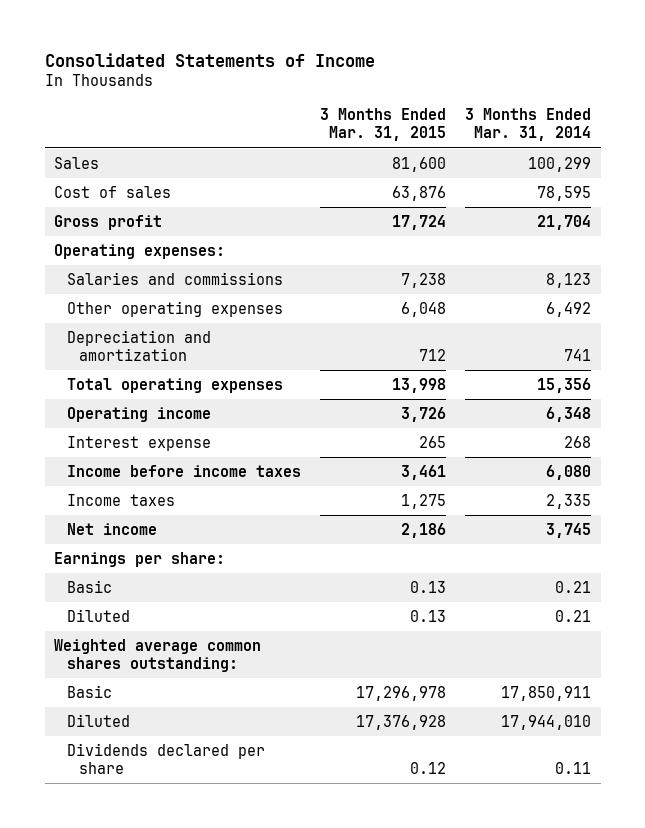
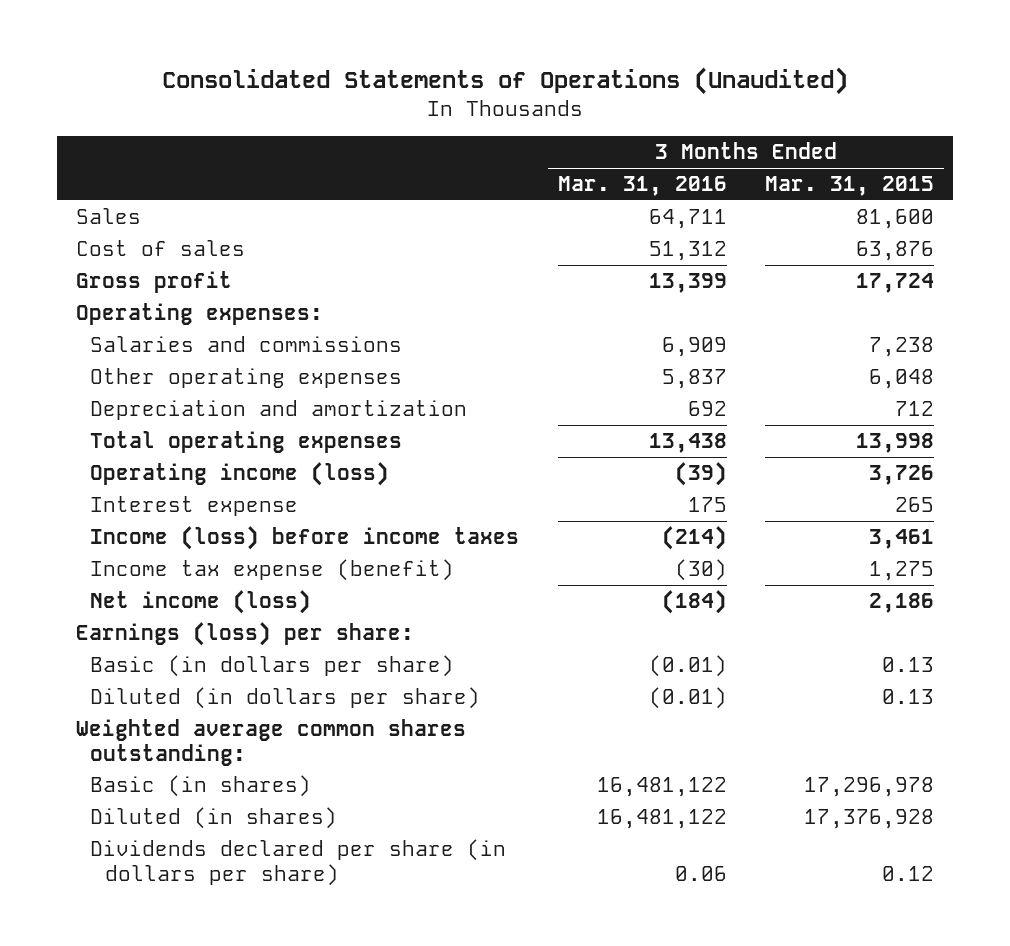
- Consolidated Statements of Income
+ Consolidated Statements of Operations (Unaudited)
- | 3 Months Ended Mar. 31, 2015 | 3 Months Ended Mar. 31, 2014
+ | 3 Months Ended Mar. 31, 2016 | 3 Months Ended Mar. 31, 2015
- Operating income | 3,726 | 6,348
+ Operating income (loss) | (39) | 3,726
- Income before income taxes | 3,461 | 6,080
- Income taxes | 1,275 | 2,335
- Net income | 2,186 | 3,745
- Earnings per share:
- Basic | 0.13 | 0.21
- Diluted | 0.13 | 0.21
+ Income (loss) before income taxes | (214) | 3,461
+ Income tax expense (benefit) | (30) | 1,275
+ Net income (loss) | (184) | 2,186
+ Earnings (loss) per share:
+ Basic (in dollars per share) | (0.01) | 0.13
+ Diluted (in dollars per share) | (0.01) | 0.13
- Basic | 17,296,978 | 17,850,911
- Diluted | 17,376,928 | 17,944,010
- Dividends declared per share | 0.12 | 0.11
+ Basic (in shares) | 16,481,122 | 17,296,978
+ Diluted (in shares) | 16,481,122 | 17,376,928
+ Dividends declared per share (in dollars per share) | 0.06 | 0.12

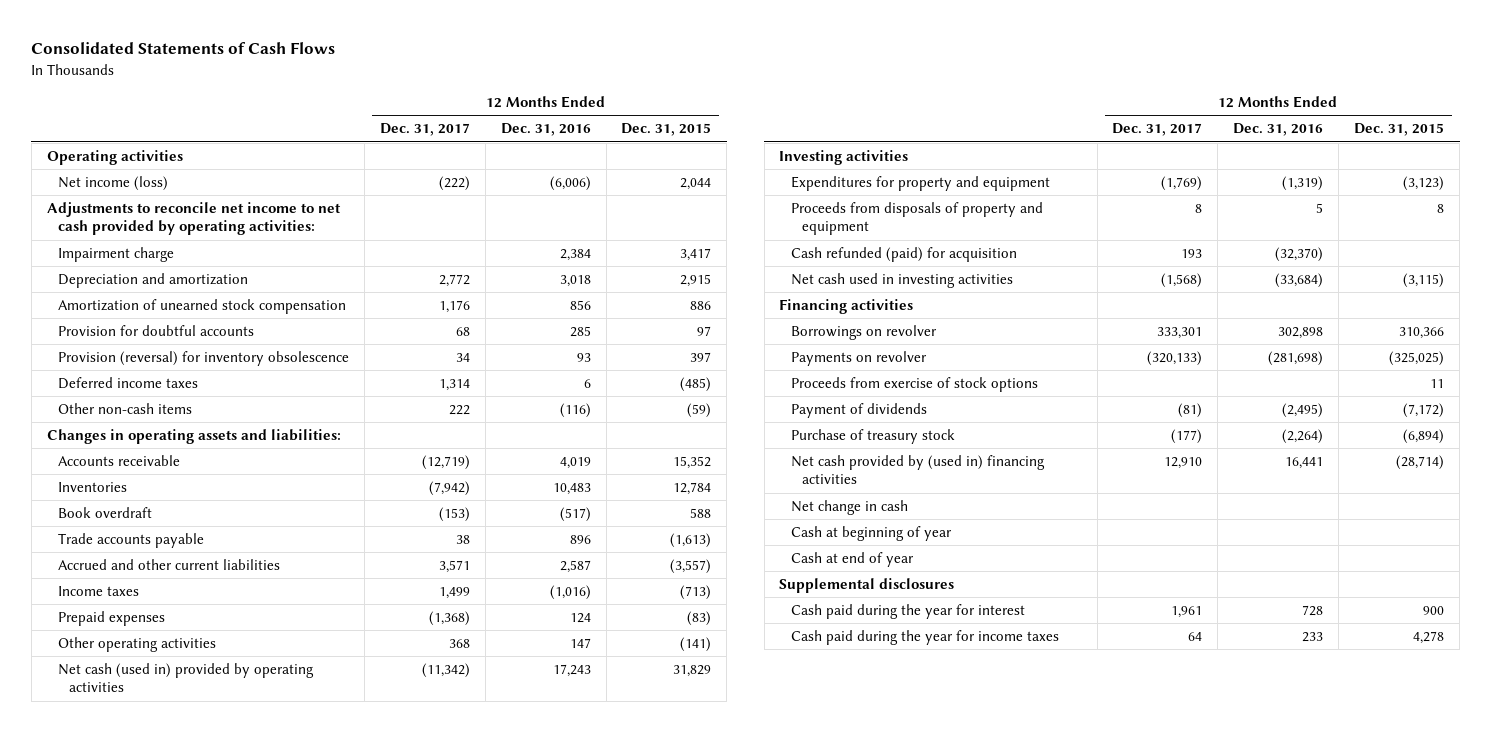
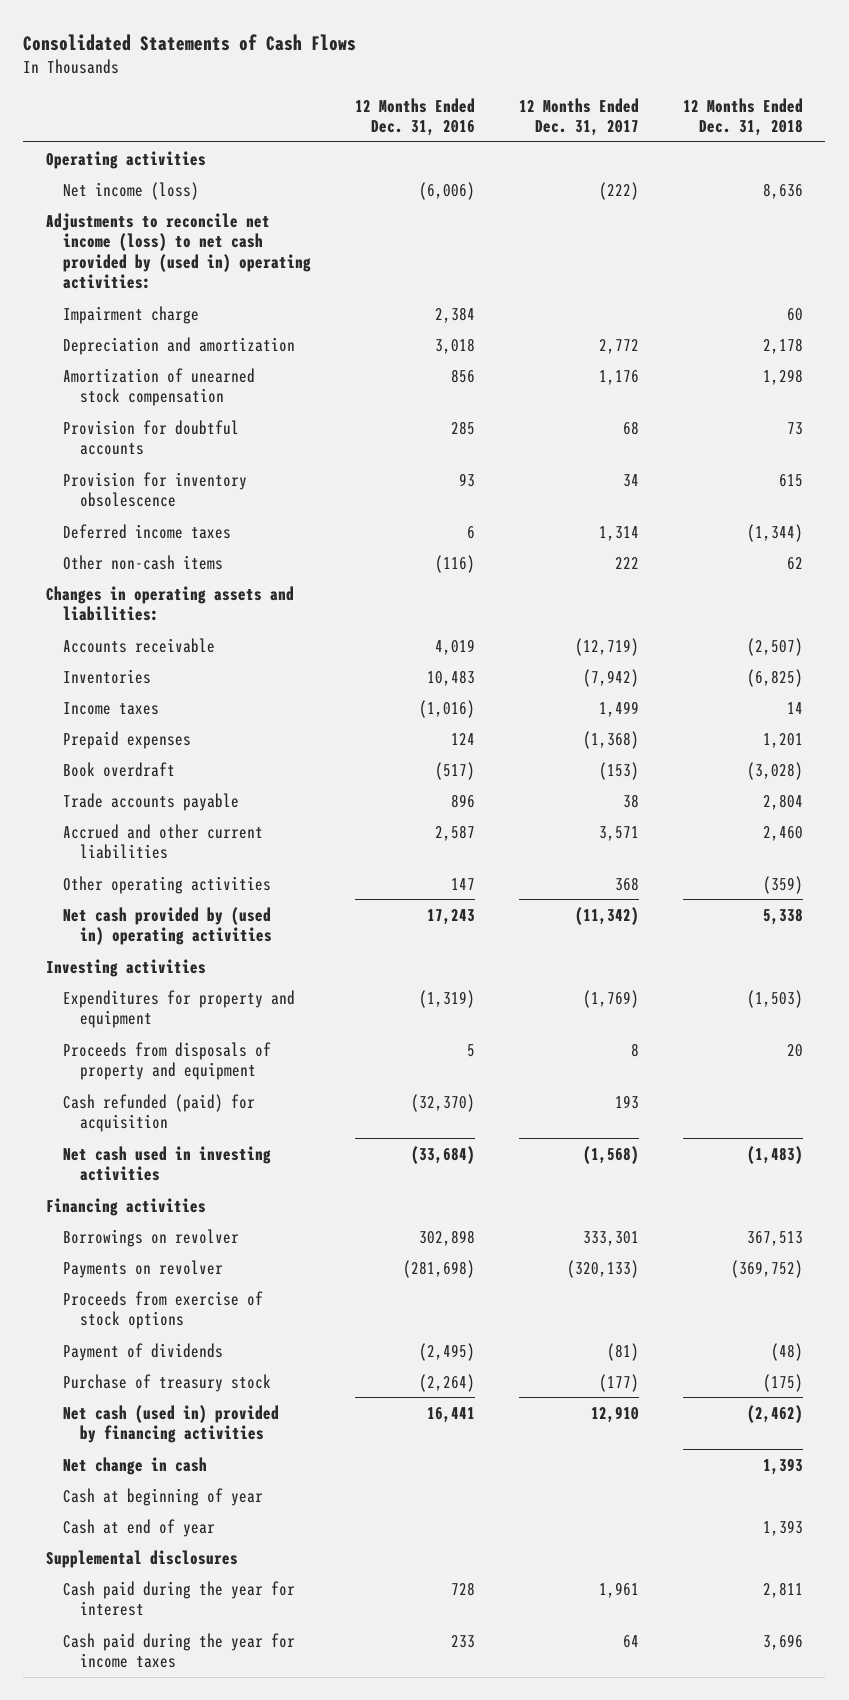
- | 12 Months Ended Dec. 31, 2017 | 12 Months Ended Dec. 31, 2016 | 12 Months Ended Dec. 31, 2015
+ | 12 Months Ended Dec. 31, 2016 | 12 Months Ended Dec. 31, 2017 | 12 Months Ended Dec. 31, 2018
- Adjustments to reconcile net income to net cash provided by operating activities:
+ Adjustments to reconcile net income (loss) to net cash provided by (used in) operating activities:
- Provision (reversal) for inventory obsolescence | 34 | 93 | 397
+ Provision for inventory obsolescence | 93 | 34 | 615
moved up: Income taxes | (1,016) | 1,499 | 14
moved up: Prepaid expenses | 124 | (1,368) | 1,201
- Net cash (used in) provided by operating activities | (11,342) | 17,243 | 31,829
+ Net cash provided by (used in) operating activities | 17,243 | (11,342) | 5,338
- Net cash provided by (used in) financing activities | 12,910 | 16,441 | (28,714)
+ Net cash (used in) provided by financing activities | 16,441 | 12,910 | (2,462)

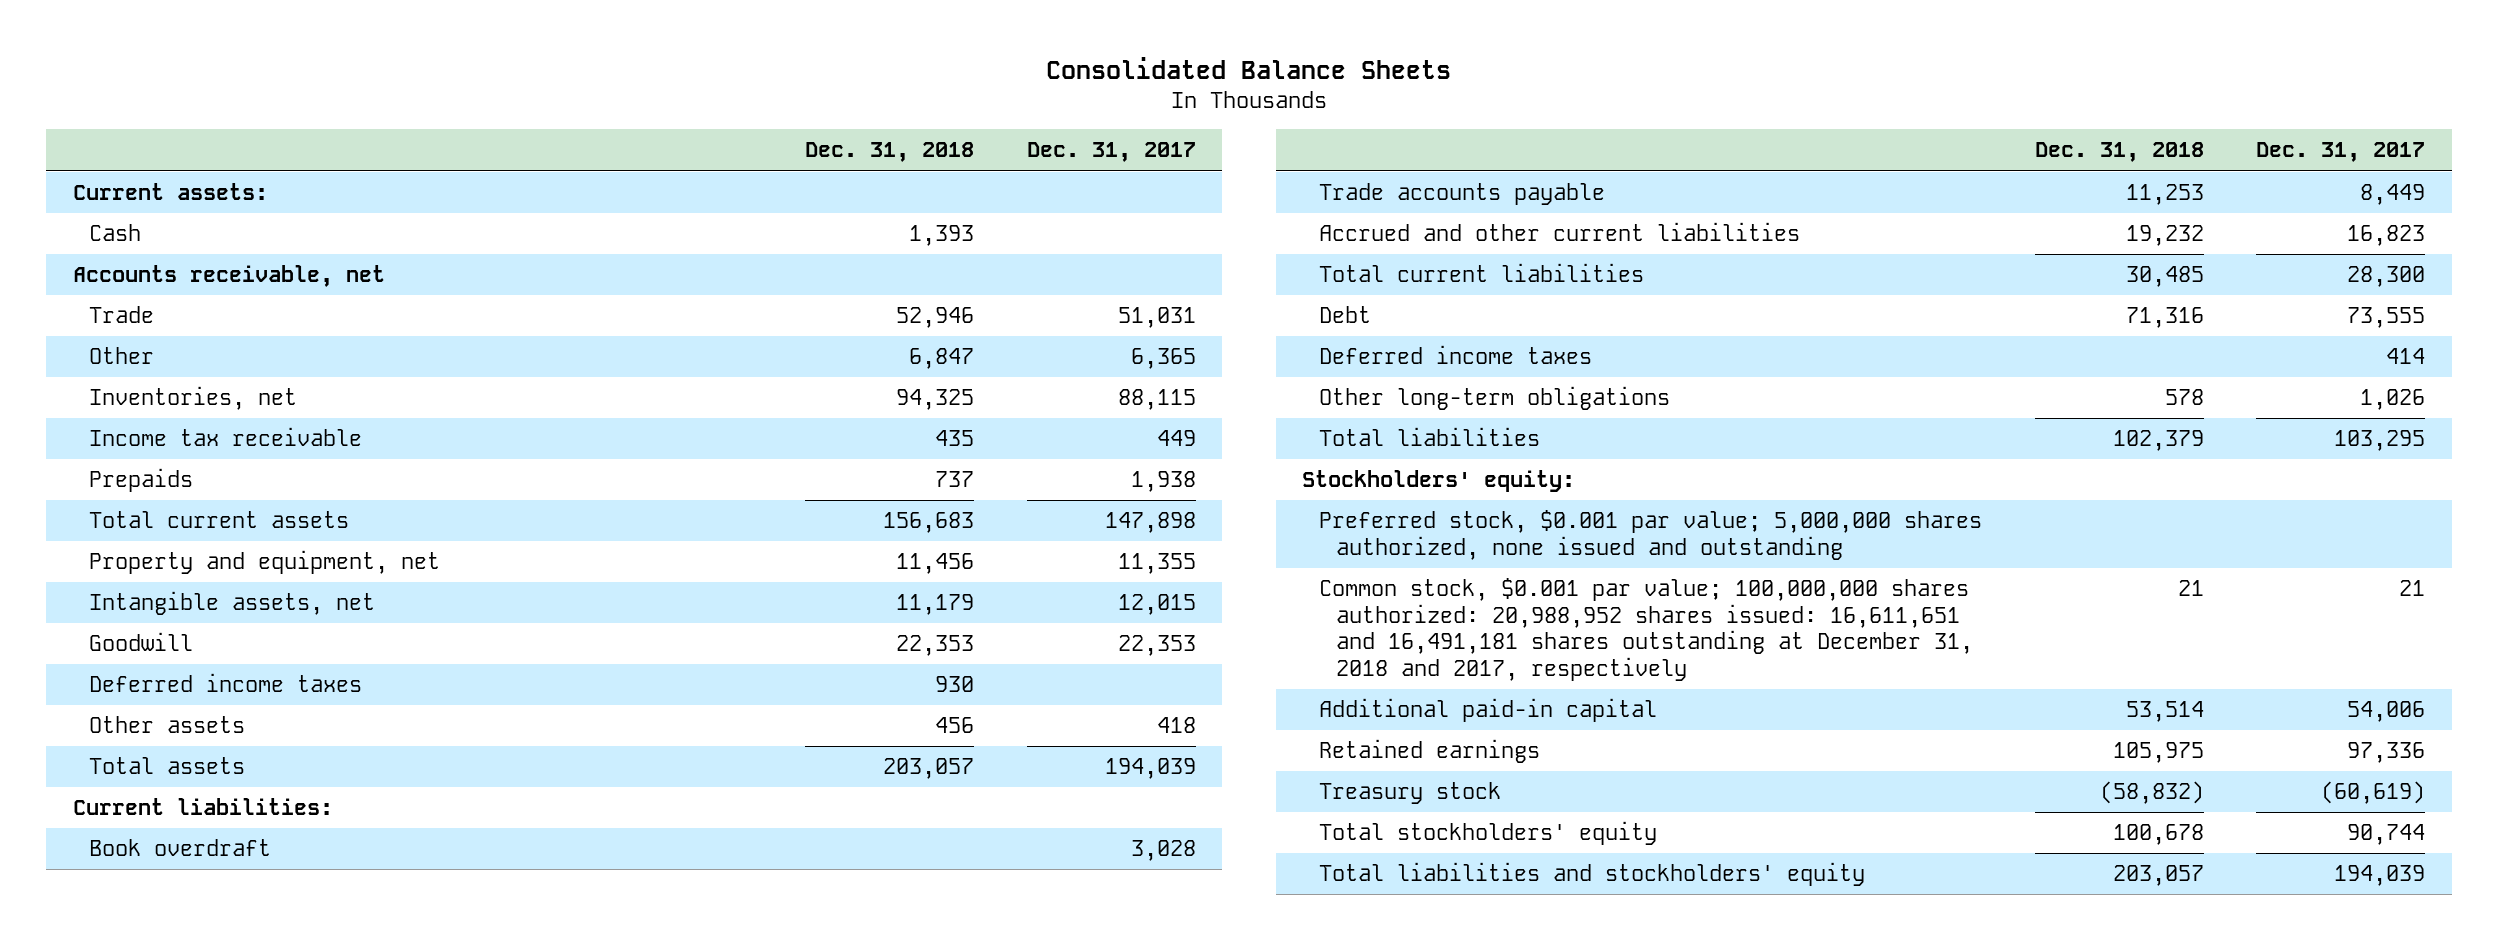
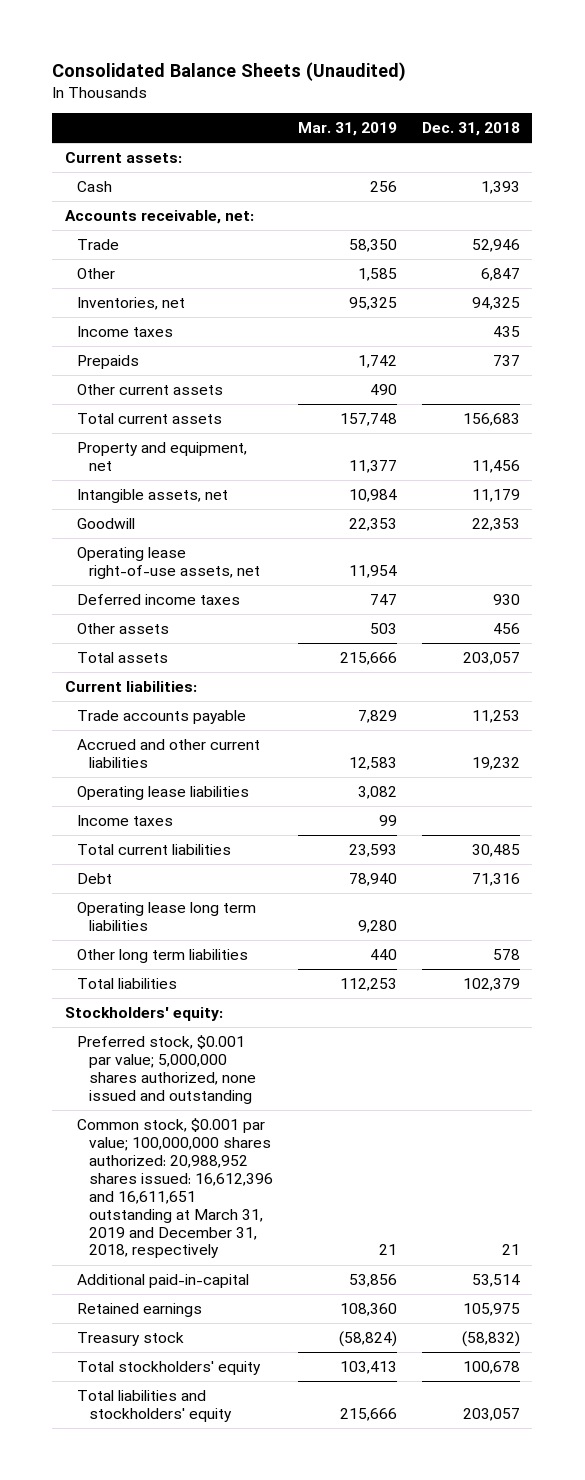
- Consolidated Balance Sheets
+ Consolidated Balance Sheets (Unaudited)
- | Dec. 31, 2018 | Dec. 31, 2017
+ | Mar. 31, 2019 | Dec. 31, 2018
- Accounts receivable, net
+ Accounts receivable, net:
- Income tax receivable | 435 | 449
+ Income taxes | | 435
+ Other current assets | 490 |
+ Operating lease right-of-use assets, net | 11,954 |
- Book overdraft | | 3,028
+ Operating lease liabilities | 3,082 |
+ Income taxes | 99 |
- Deferred income taxes | | 414
- Other long-term obligations | 578 | 1,026
+ Operating lease long term liabilities | 9,280 |
+ Other long term liabilities | 440 | 578
- Common stock, $0.001 par value; 100,000,000 shares authorized: 20,988,952 shares issued: 16,611,651 and 16,491,181 shares outstanding at December 31, 2018 and 2017, respectively | 21 | 21
- Additional paid-in capital | 53,514 | 54,006
+ Common stock, $0.001 par value; 100,000,000 shares authorized: 20,988,952 shares issued: 16,612,396 and 16,611,651 outstanding at March 31, 2019 and December 31, 2018, respectively | 21 | 21
+ Additional paid-in-capital | 53,856 | 53,514

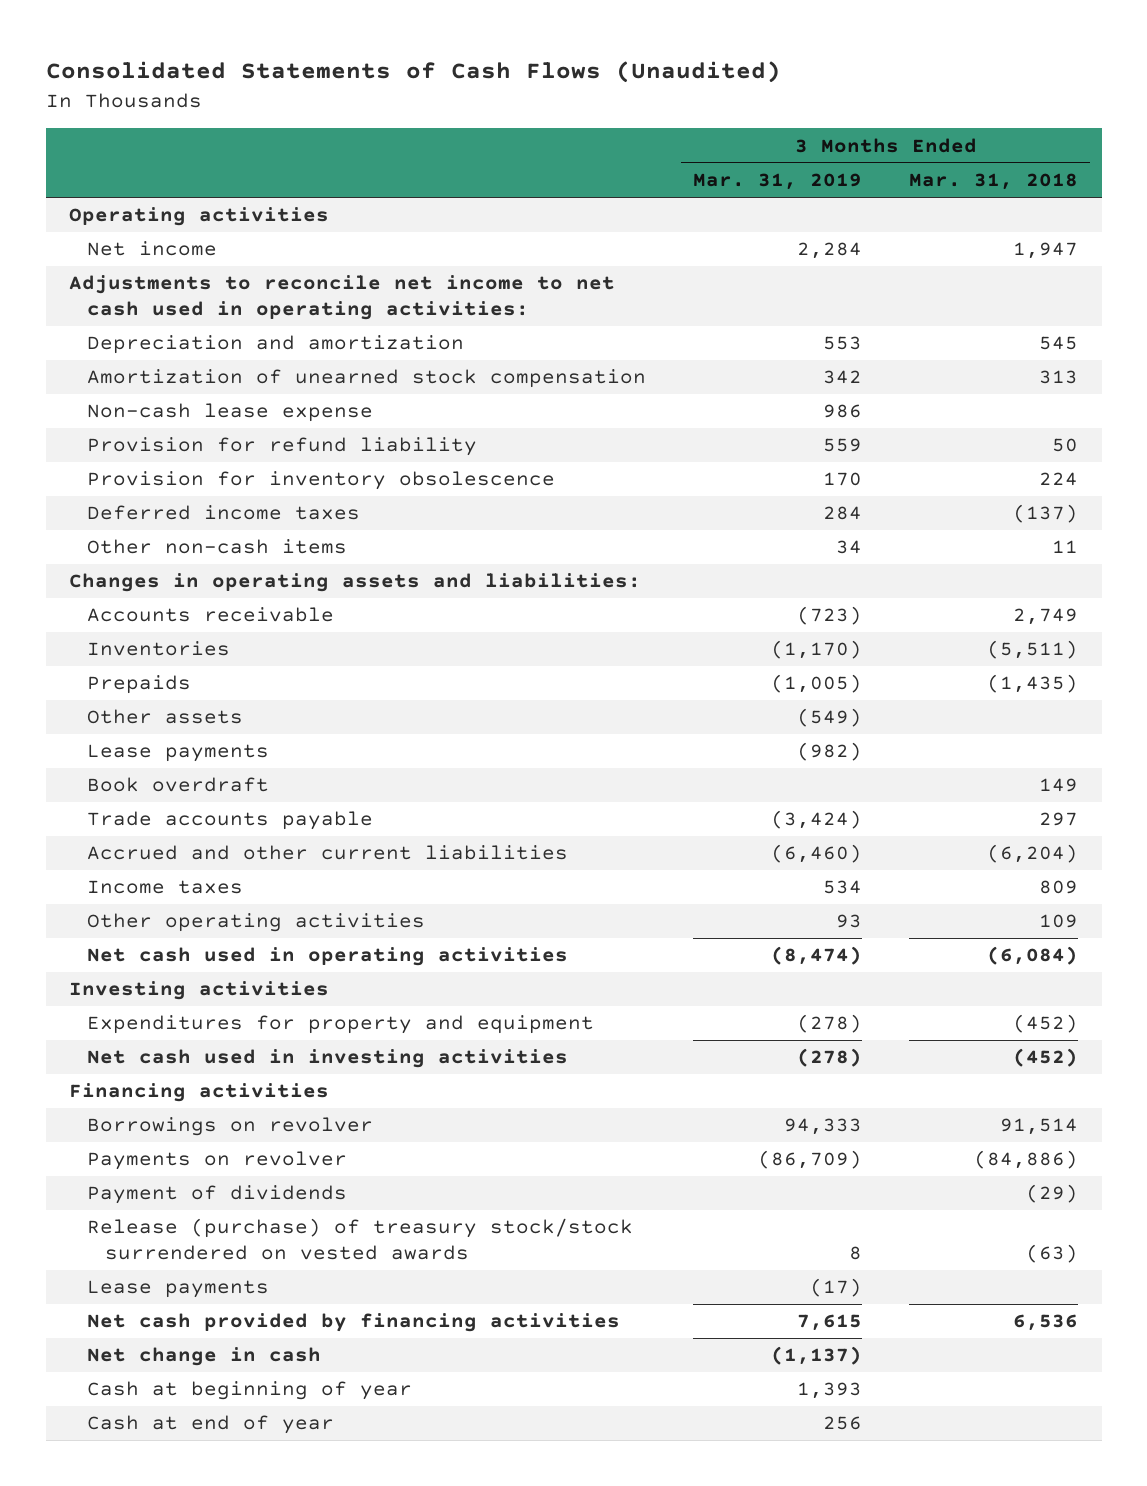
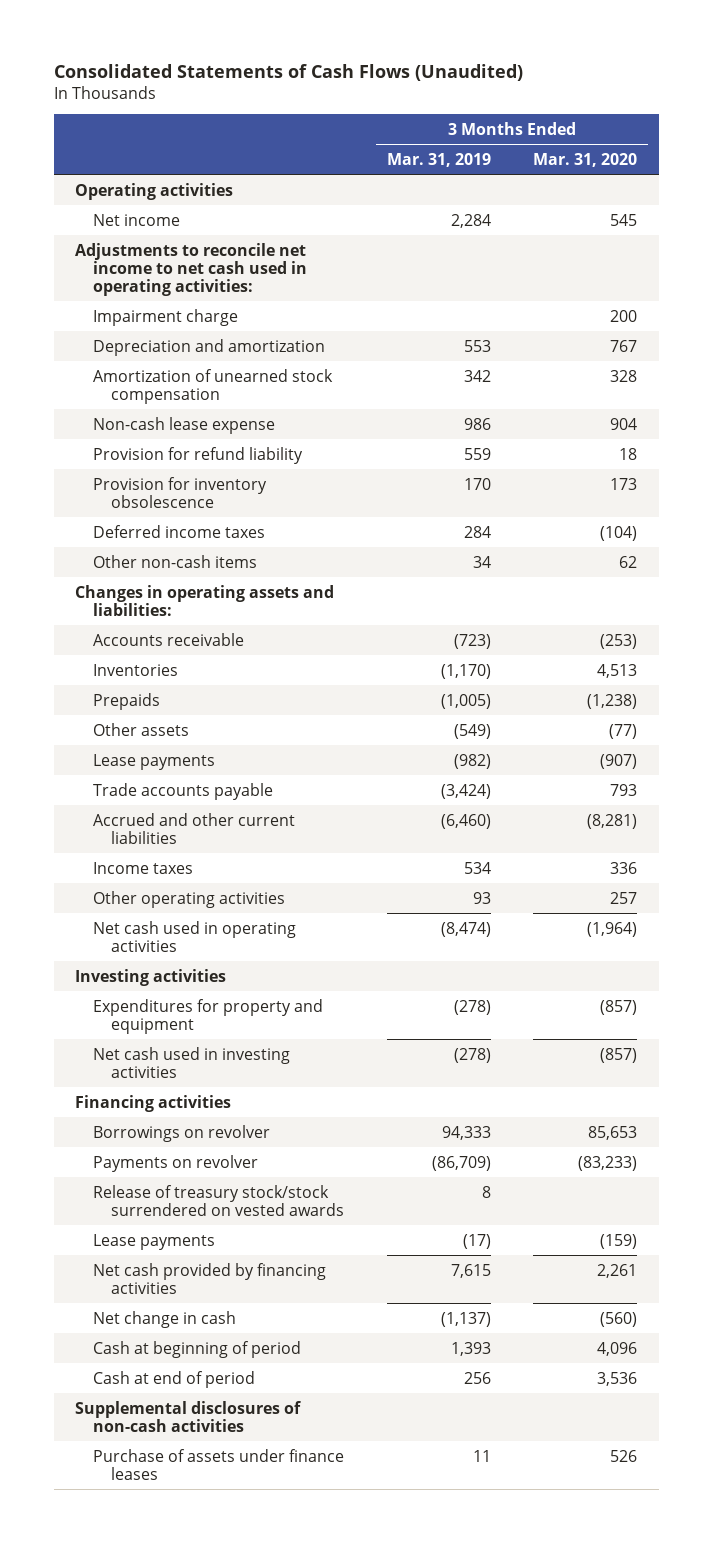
- | 3 Months Ended Mar. 31, 2019 | 3 Months Ended Mar. 31, 2018
+ | 3 Months Ended Mar. 31, 2019 | 3 Months Ended Mar. 31, 2020
+ Impairment charge | | 200
- Book overdraft | | 149
- Payment of dividends | | (29)
- Release (purchase) of treasury stock/stock surrendered on vested awards | 8 | (63)
+ Release of treasury stock/stock surrendered on vested awards | 8 |
- Cash at beginning of year | 1,393 |
- Cash at end of year | 256 |
+ Cash at beginning of period | 1,393 | 4,096
+ Cash at end of period | 256 | 3,536
+ Supplemental disclosures of non-cash activities
+ Purchase of assets under finance leases | 11 | 526

